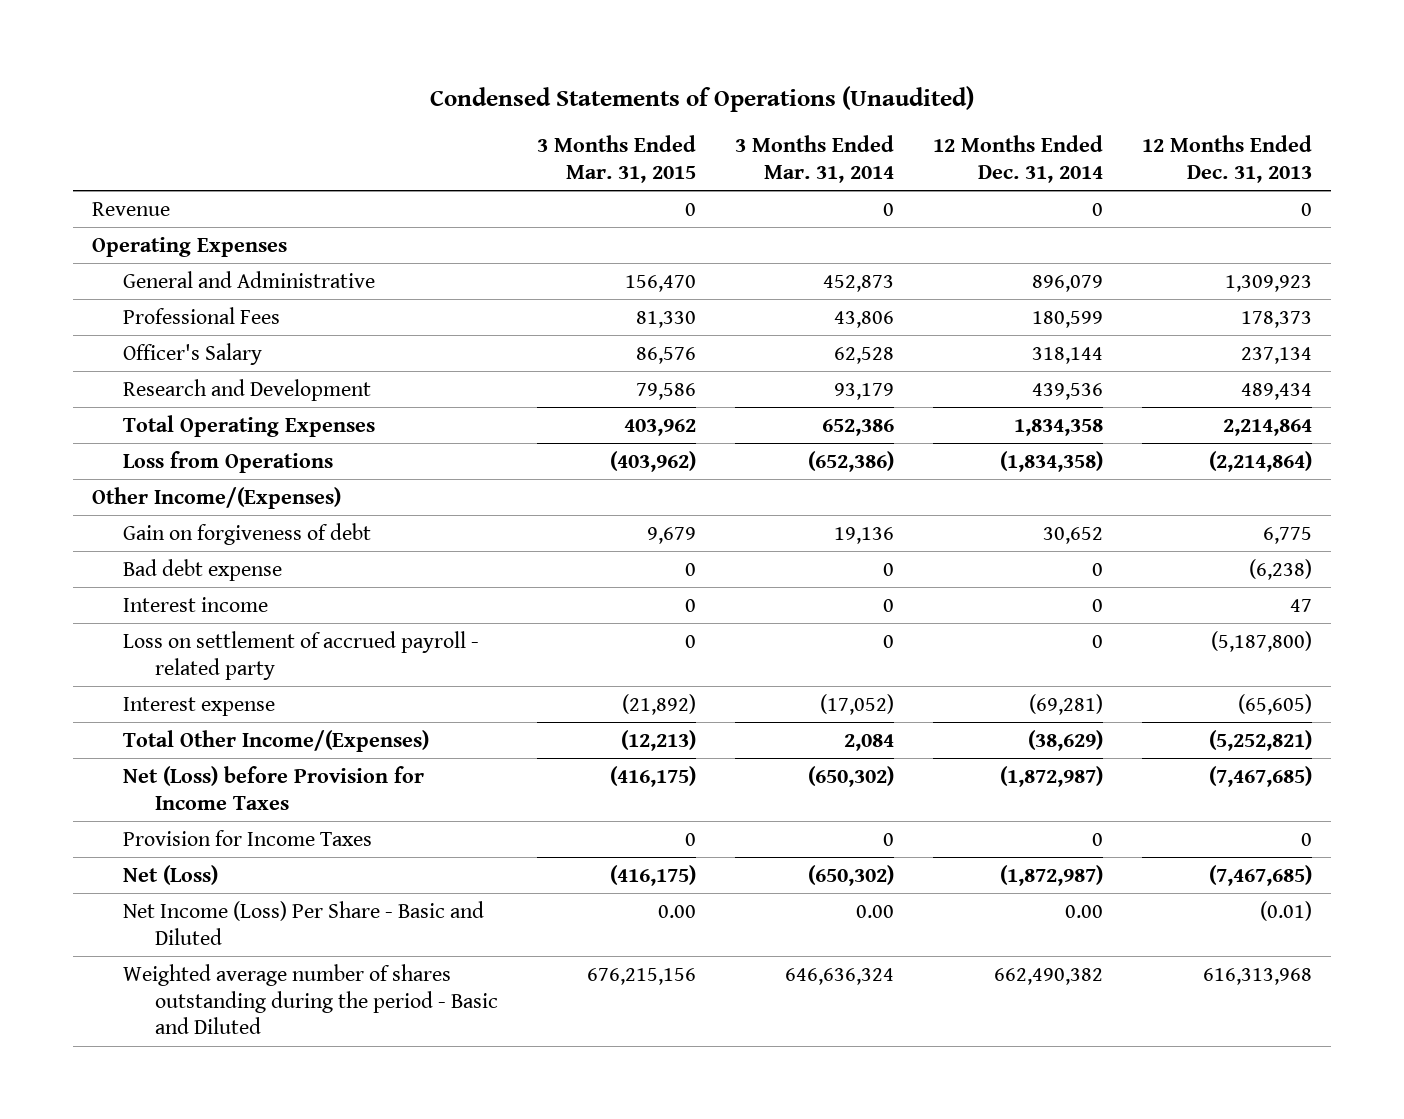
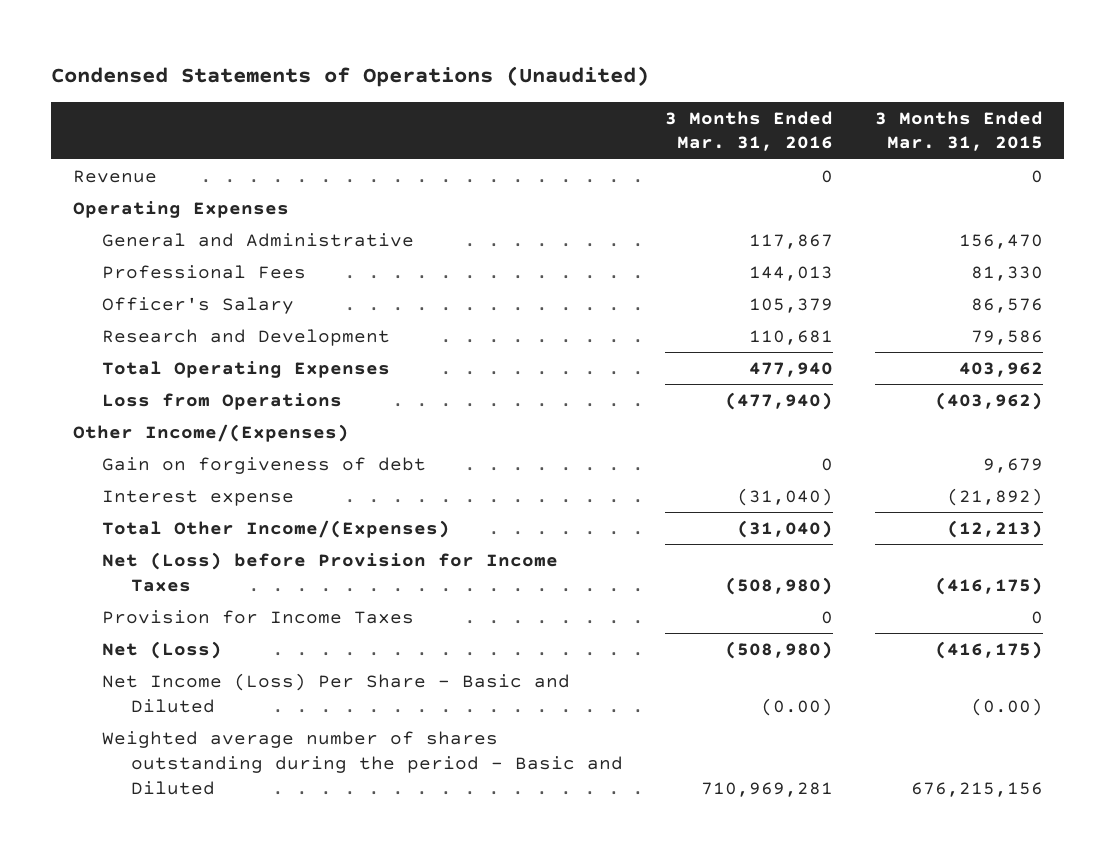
- | 3 Months Ended Mar. 31, 2015 | 3 Months Ended Mar. 31, 2014 | 12 Months Ended Dec. 31, 2014 | 12 Months Ended Dec. 31, 2013
+ | 3 Months Ended Mar. 31, 2016 | 3 Months Ended Mar. 31, 2015
- Bad debt expense | 0 | 0 | 0 | (6,238)
- Interest income | 0 | 0 | 0 | 47
- Loss on settlement of accrued payroll - related party | 0 | 0 | 0 | (5,187,800)
- Net Income (Loss) Per Share - Basic and Diluted | 0.00 | 0.00 | 0.00 | (0.01)
+ Net Income (Loss) Per Share - Basic and Diluted | (0.00) | (0.00)

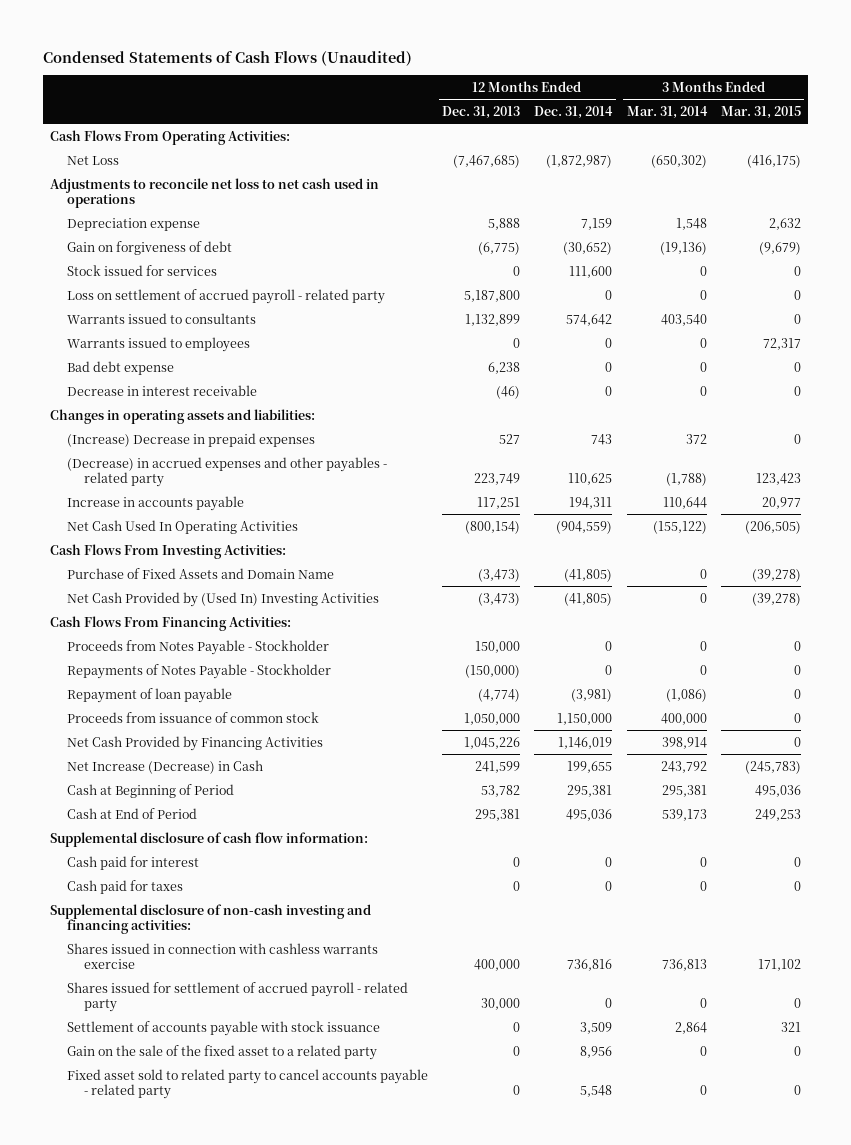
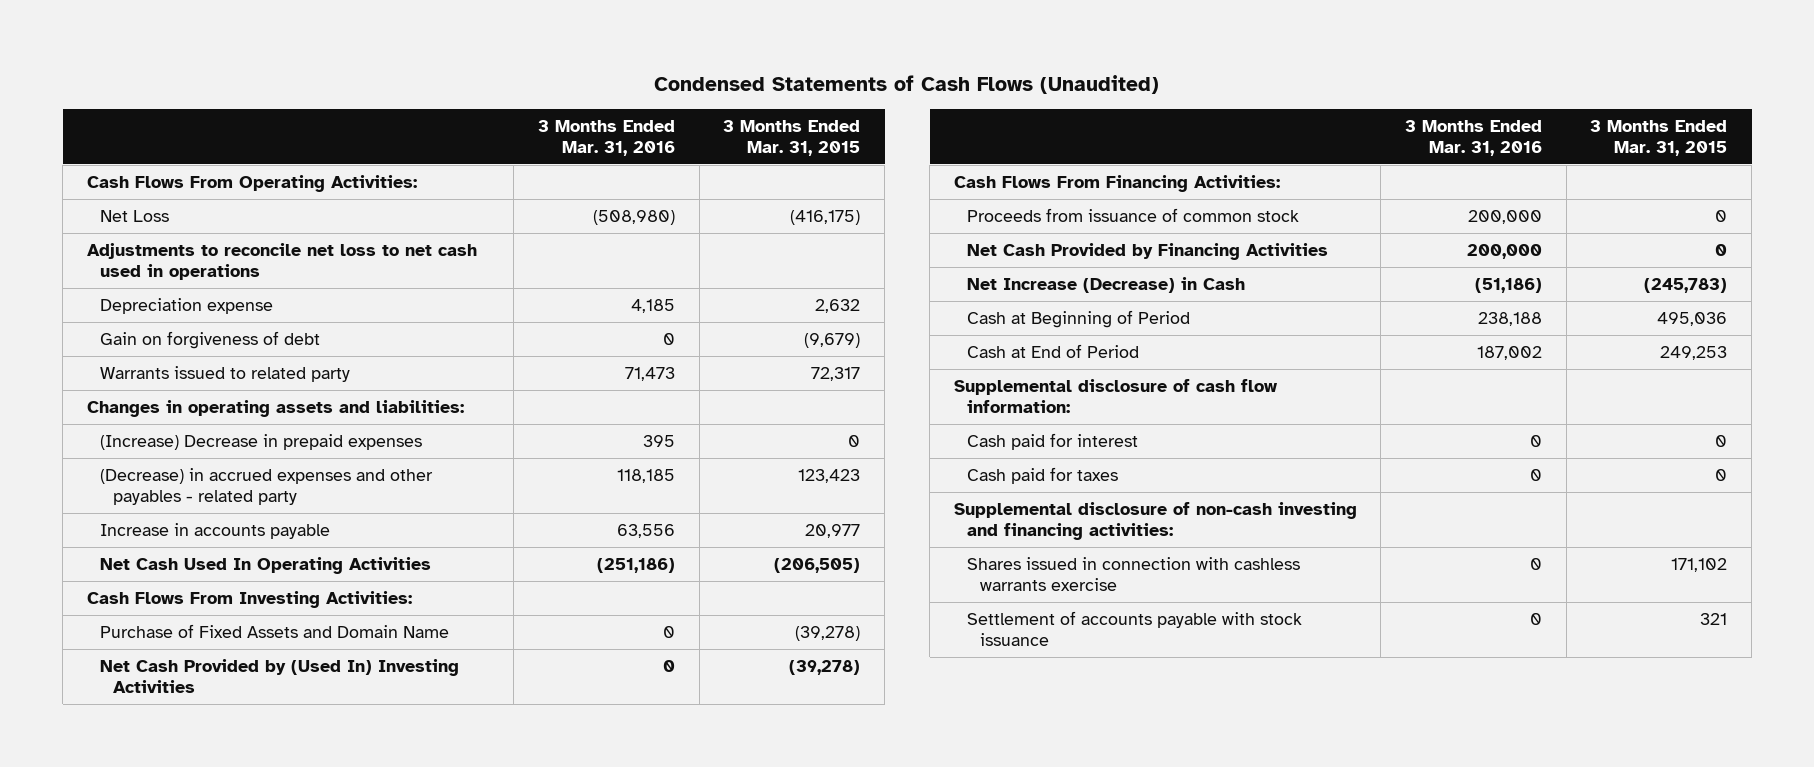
- | 12 Months Ended Dec. 31, 2013 | 12 Months Ended Dec. 31, 2014 | 3 Months Ended Mar. 31, 2014 | 3 Months Ended Mar. 31, 2015
+ | 3 Months Ended Mar. 31, 2016 | 3 Months Ended Mar. 31, 2015
- Stock issued for services | 0 | 111,600 | 0 | 0
- Loss on settlement of accrued payroll - related party | 5,187,800 | 0 | 0 | 0
- Warrants issued to consultants | 1,132,899 | 574,642 | 403,540 | 0
- Warrants issued to employees | 0 | 0 | 0 | 72,317
- Bad debt expense | 6,238 | 0 | 0 | 0
- Decrease in interest receivable | (46) | 0 | 0 | 0
+ Warrants issued to related party | 71,473 | 72,317
- Proceeds from Notes Payable - Stockholder | 150,000 | 0 | 0 | 0
- Repayments of Notes Payable - Stockholder | (150,000) | 0 | 0 | 0
- Repayment of loan payable | (4,774) | (3,981) | (1,086) | 0
- Shares issued for settlement of accrued payroll - related party | 30,000 | 0 | 0 | 0
- Gain on the sale of the fixed asset to a related party | 0 | 8,956 | 0 | 0
- Fixed asset sold to related party to cancel accounts payable - related party | 0 | 5,548 | 0 | 0

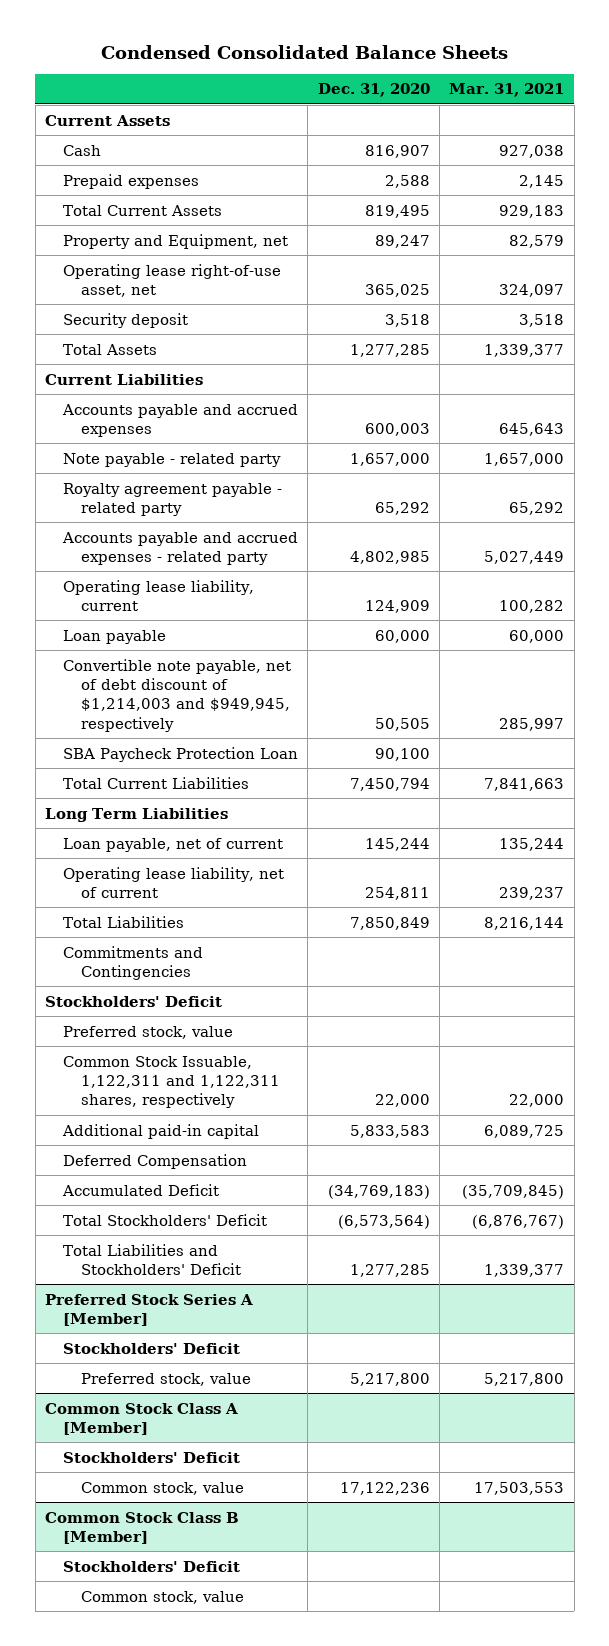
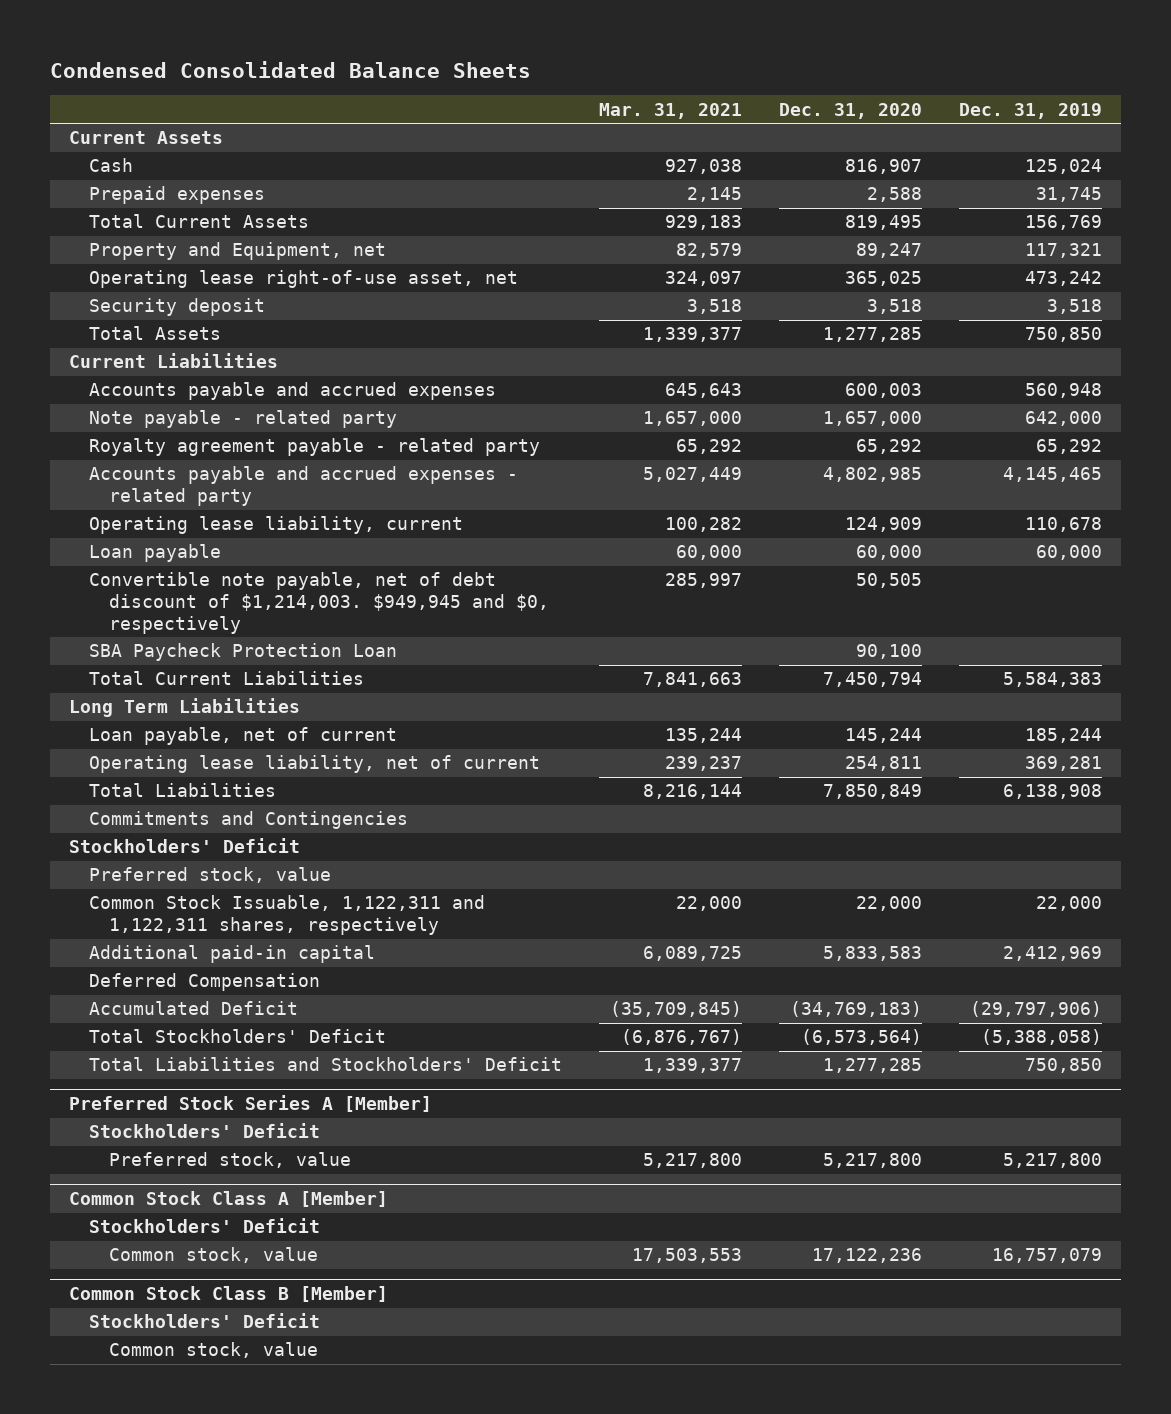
- | Dec. 31, 2020 | Mar. 31, 2021
+ | Mar. 31, 2021 | Dec. 31, 2020 | Dec. 31, 2019
- Convertible note payable, net of debt discount of $1,214,003 and $949,945, respectively | 50,505 | 285,997
+ Convertible note payable, net of debt discount of $1,214,003. $949,945 and $0, respectively | 285,997 | 50,505 |

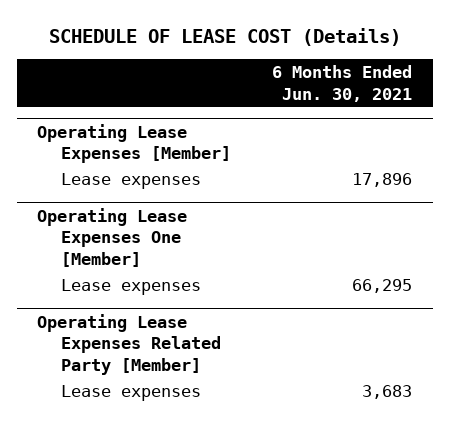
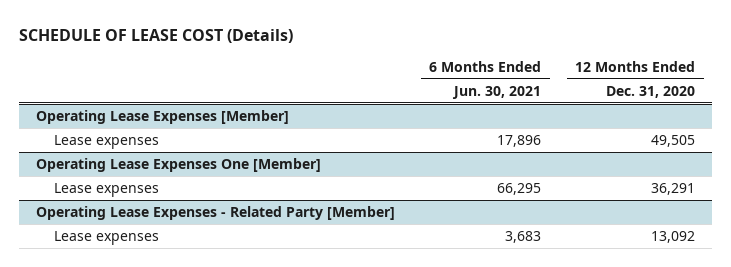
- | 6 Months Ended Jun. 30, 2021
+ | 6 Months Ended Jun. 30, 2021 | 12 Months Ended Dec. 31, 2020
- Operating Lease Expenses Related Party [Member]
+ Operating Lease Expenses - Related Party [Member]

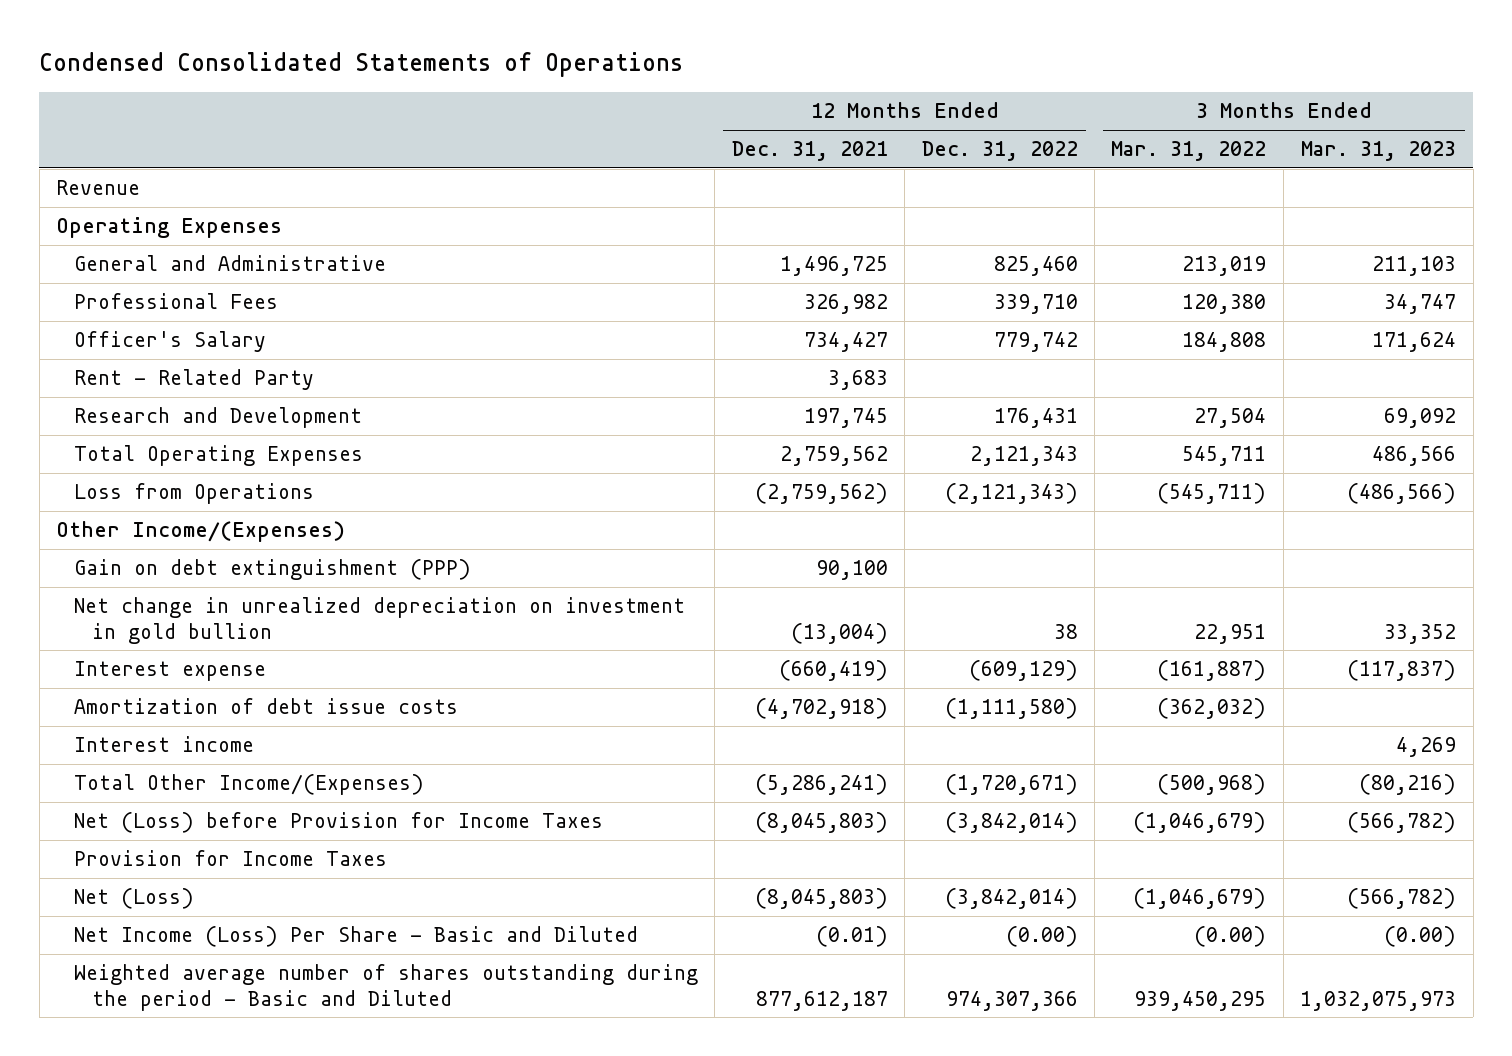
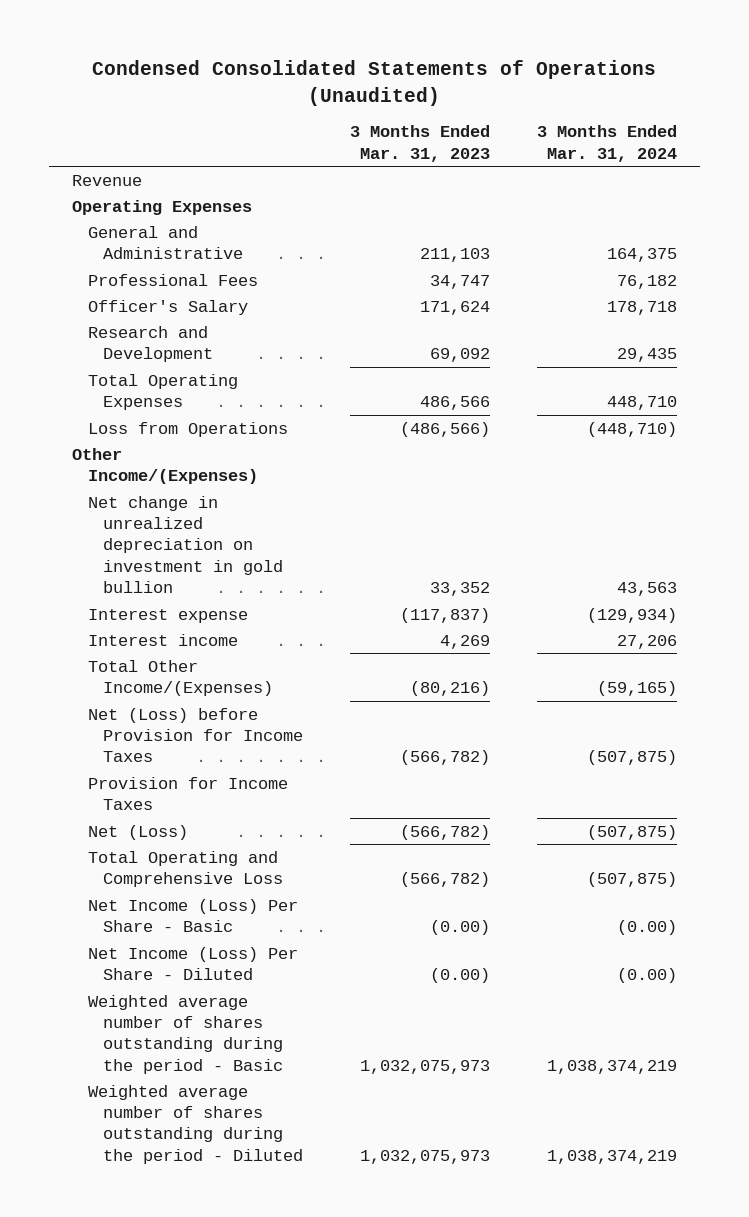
- Condensed Consolidated Statements of Operations
+ Condensed Consolidated Statements of Operations (Unaudited)
- | 12 Months Ended Dec. 31, 2021 | 12 Months Ended Dec. 31, 2022 | 3 Months Ended Mar. 31, 2022 | 3 Months Ended Mar. 31, 2023
+ | 3 Months Ended Mar. 31, 2023 | 3 Months Ended Mar. 31, 2024
- Rent - Related Party | 3,683 | | |
- Gain on debt extinguishment (PPP) | 90,100 | | |
- Amortization of debt issue costs | (4,702,918) | (1,111,580) | (362,032) |
- Net Income (Loss) Per Share - Basic and Diluted | (0.01) | (0.00) | (0.00) | (0.00)
- Weighted average number of shares outstanding during the period - Basic and Diluted | 877,612,187 | 974,307,366 | 939,450,295 | 1,032,075,973
+ Total Operating and Comprehensive Loss | (566,782) | (507,875)
+ Net Income (Loss) Per Share - Basic | (0.00) | (0.00)
+ Net Income (Loss) Per Share - Diluted | (0.00) | (0.00)
+ Weighted average number of shares outstanding during the period - Basic | 1,032,075,973 | 1,038,374,219
+ Weighted average number of shares outstanding during the period - Diluted | 1,032,075,973 | 1,038,374,219

